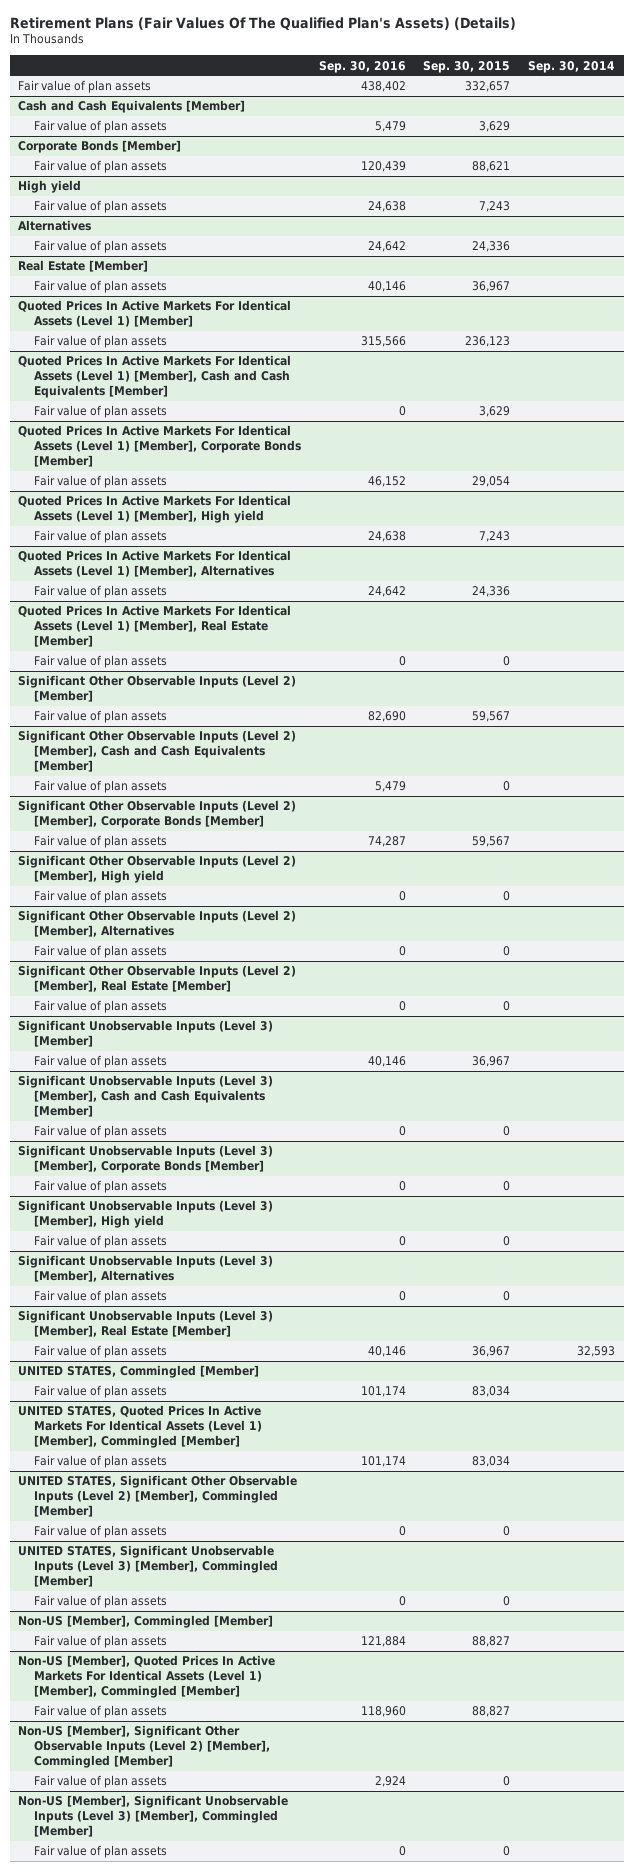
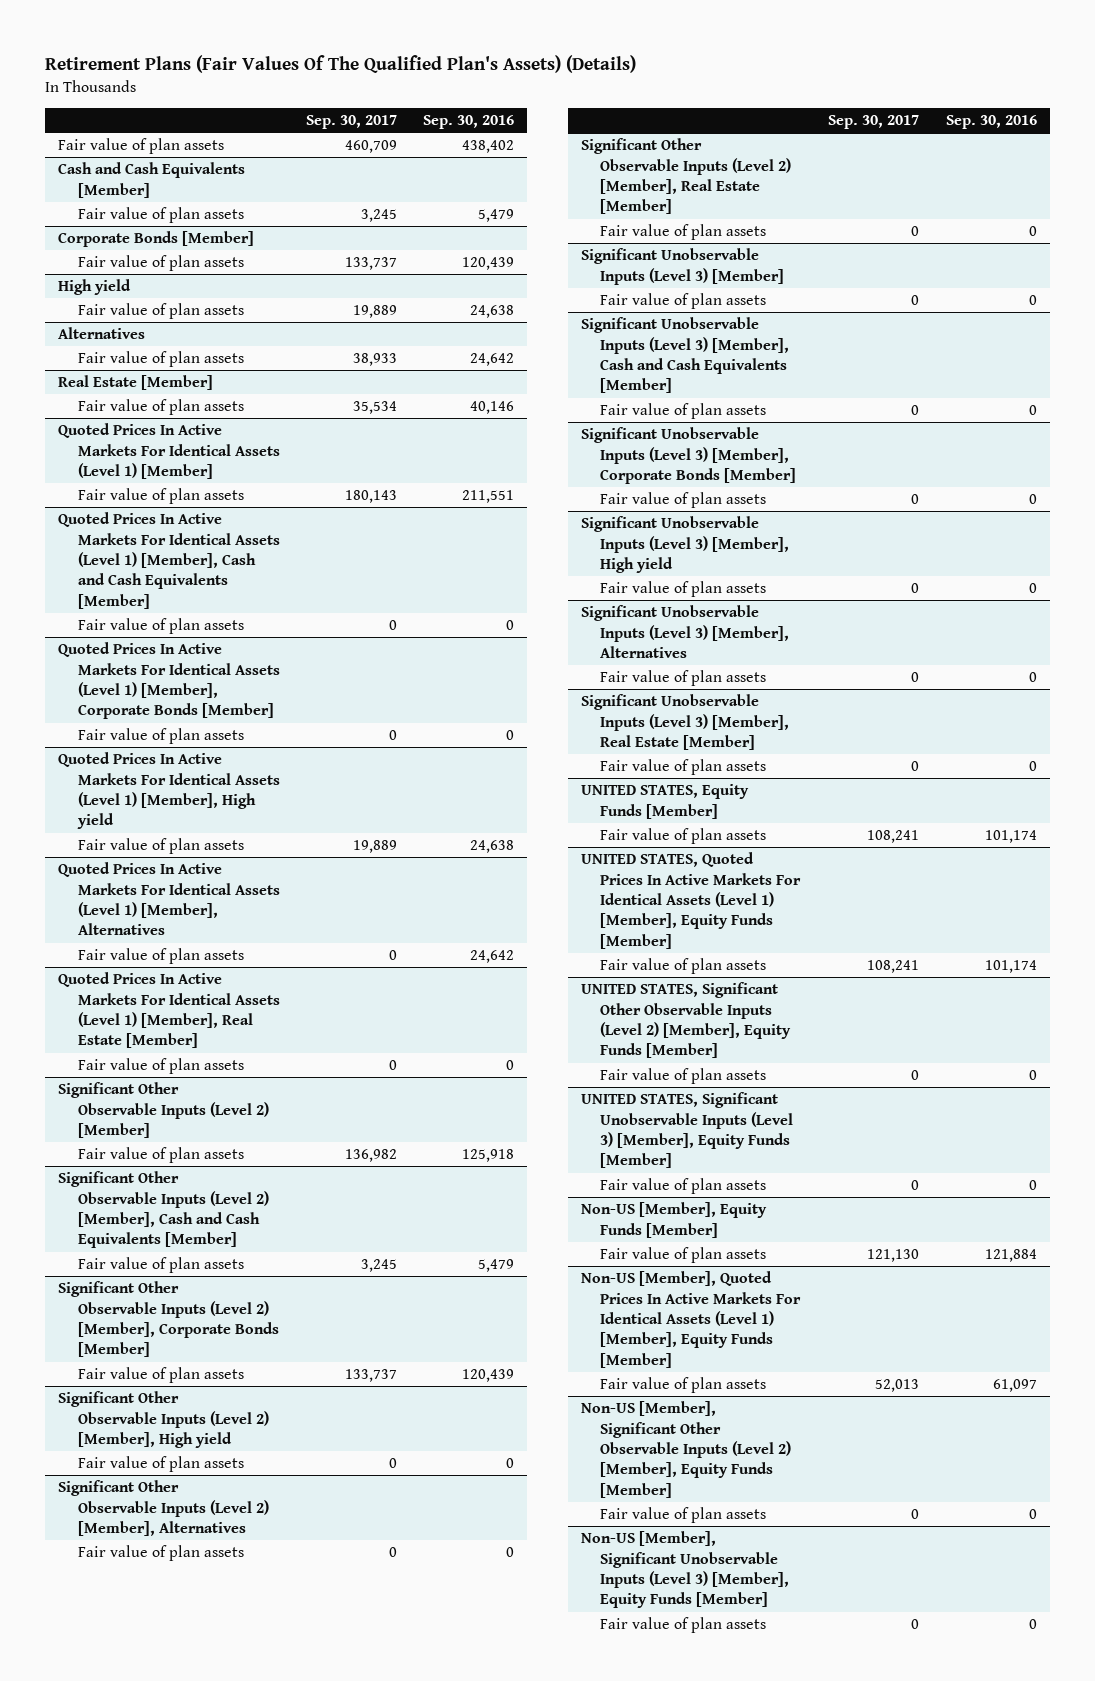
- | Sep. 30, 2016 | Sep. 30, 2015 | Sep. 30, 2014
+ | Sep. 30, 2017 | Sep. 30, 2016
@ Quoted Prices In Active Markets For Identical Assets (Level 1) [Member]
- Fair value of plan assets | 315,566 | 236,123 |
+ Fair value of plan assets | 180,143 | 211,551
@ Quoted Prices In Active Markets For Identical Assets (Level 1) [Member], Corporate Bonds [Member]
- Fair value of plan assets | 46,152 | 29,054 |
+ Fair value of plan assets | 0 | 0
@ Significant Other Observable Inputs (Level 2) [Member]
- Fair value of plan assets | 82,690 | 59,567 |
+ Fair value of plan assets | 136,982 | 125,918
@ Significant Other Observable Inputs (Level 2) [Member], Corporate Bonds [Member]
- Fair value of plan assets | 74,287 | 59,567 |
+ Fair value of plan assets | 133,737 | 120,439
@ Significant Unobservable Inputs (Level 3) [Member]
- Fair value of plan assets | 40,146 | 36,967 |
+ Fair value of plan assets | 0 | 0
@ Significant Unobservable Inputs (Level 3) [Member], Real Estate [Member]
- Fair value of plan assets | 40,146 | 36,967 | 32,593
- UNITED STATES, Commingled [Member]
@ Significant Unobservable Inputs (Level 3) [Member], Real Estate [Member]
+ Fair value of plan assets | 0 | 0
+ UNITED STATES, Equity Funds [Member]
- UNITED STATES, Quoted Prices In Active Markets For Identical Assets (Level 1) [Member], Commingled [Member]
+ UNITED STATES, Quoted Prices In Active Markets For Identical Assets (Level 1) [Member], Equity Funds [Member]
- UNITED STATES, Significant Other Observable Inputs (Level 2) [Member], Commingled [Member]
+ UNITED STATES, Significant Other Observable Inputs (Level 2) [Member], Equity Funds [Member]
- UNITED STATES, Significant Unobservable Inputs (Level 3) [Member], Commingled [Member]
+ UNITED STATES, Significant Unobservable Inputs (Level 3) [Member], Equity Funds [Member]
- Non-US [Member], Commingled [Member]
+ Non-US [Member], Equity Funds [Member]
- Non-US [Member], Quoted Prices In Active Markets For Identical Assets (Level 1) [Member], Commingled [Member]
- Fair value of plan assets | 118,960 | 88,827 |
- Non-US [Member], Significant Other Observable Inputs (Level 2) [Member], Commingled [Member]
- Fair value of plan assets | 2,924 | 0 |
- Non-US [Member], Significant Unobservable Inputs (Level 3) [Member], Commingled [Member]
+ Non-US [Member], Quoted Prices In Active Markets For Identical Assets (Level 1) [Member], Equity Funds [Member]
+ Fair value of plan assets | 52,013 | 61,097
+ Non-US [Member], Significant Other Observable Inputs (Level 2) [Member], Equity Funds [Member]
+ Non-US [Member], Significant Unobservable Inputs (Level 3) [Member], Equity Funds [Member]
+ Fair value of plan assets | 0 | 0

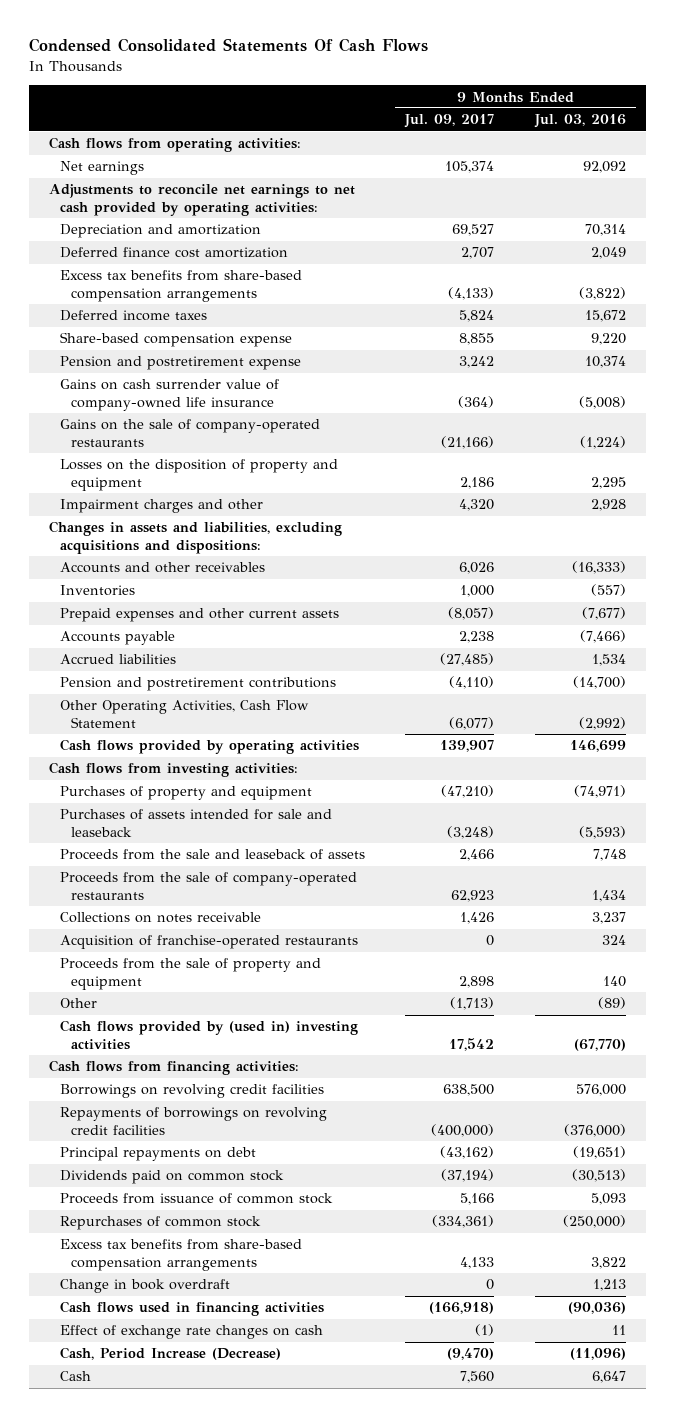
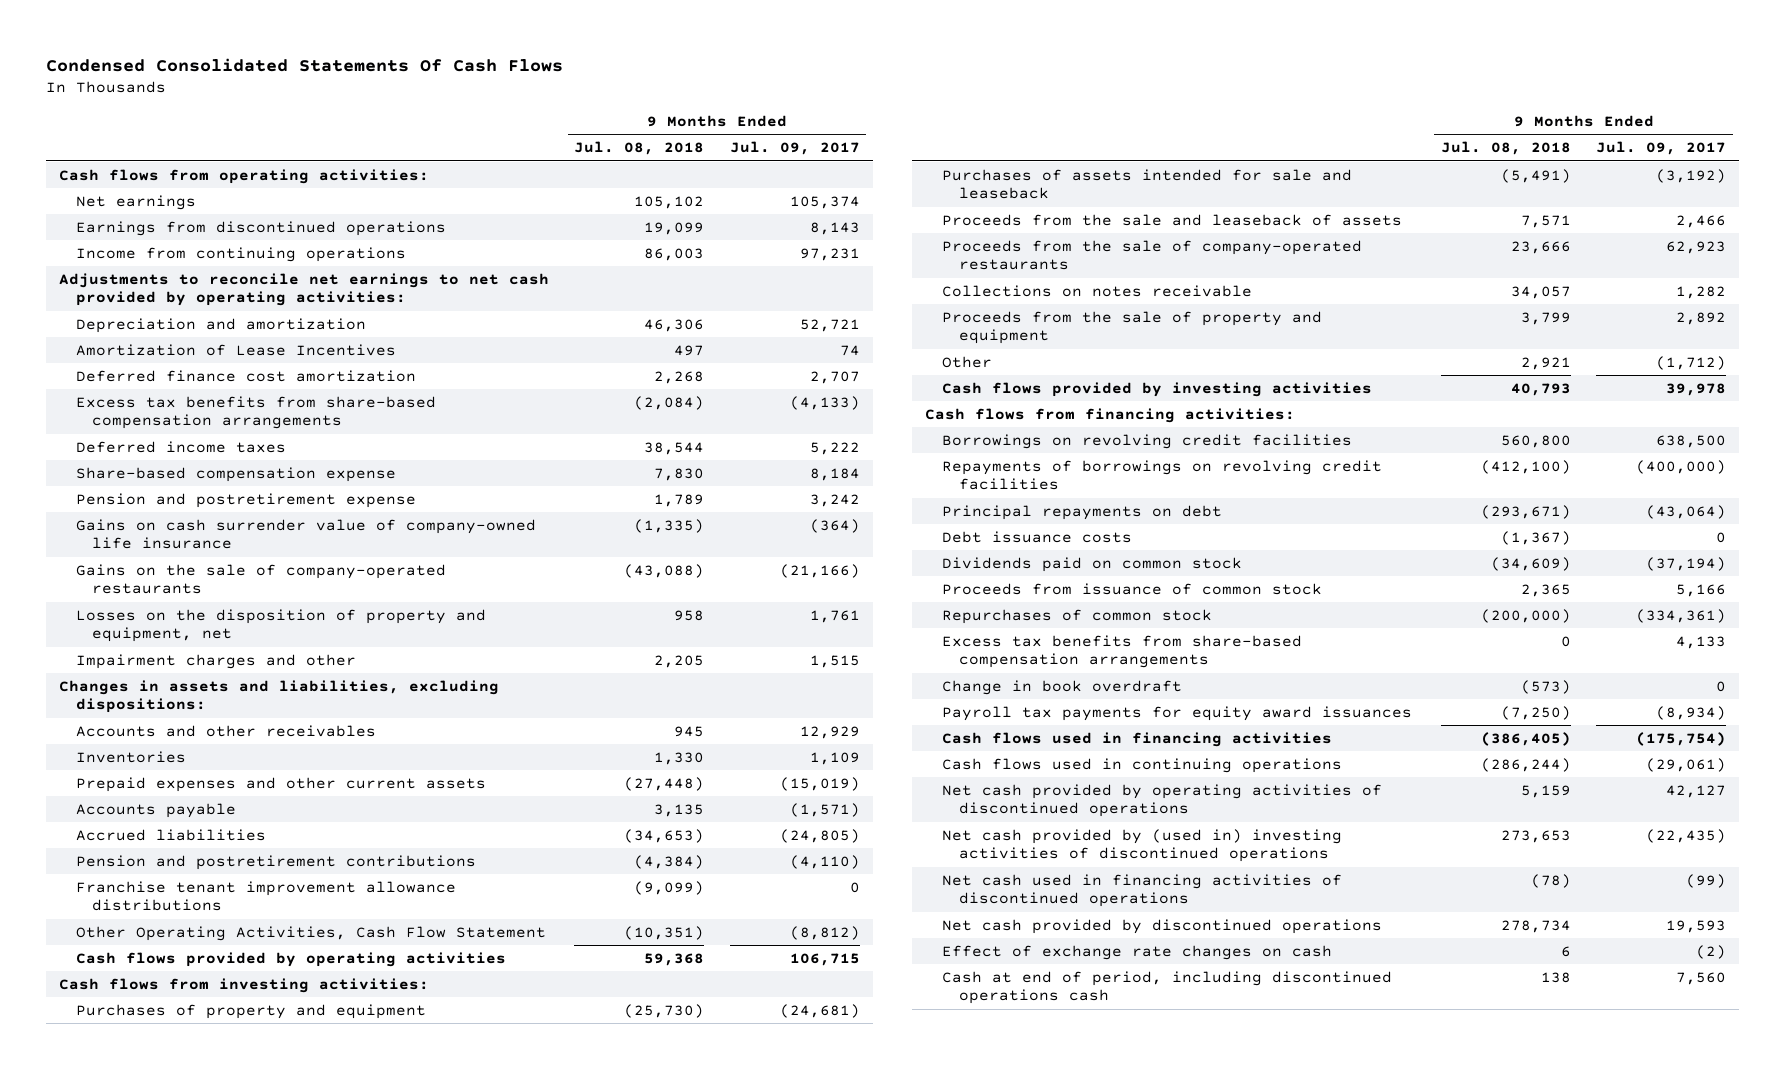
- | 9 Months Ended Jul. 09, 2017 | 9 Months Ended Jul. 03, 2016
+ | 9 Months Ended Jul. 08, 2018 | 9 Months Ended Jul. 09, 2017
+ Earnings from discontinued operations | 19,099 | 8,143
+ Income from continuing operations | 86,003 | 97,231
- Depreciation and amortization | 69,527 | 70,314
+ Depreciation and amortization | 46,306 | 52,721
+ Amortization of Lease Incentives | 497 | 74
- Deferred income taxes | 5,824 | 15,672
- Share-based compensation expense | 8,855 | 9,220
+ Deferred income taxes | 38,544 | 5,222
+ Share-based compensation expense | 7,830 | 8,184
- Losses on the disposition of property and equipment | 2,186 | 2,295
- Impairment charges and other | 4,320 | 2,928
- Changes in assets and liabilities, excluding acquisitions and dispositions:
- Accounts and other receivables | 6,026 | (16,333)
- Inventories | 1,000 | (557)
- Prepaid expenses and other current assets | (8,057) | (7,677)
- Accounts payable | 2,238 | (7,466)
- Accrued liabilities | (27,485) | 1,534
+ Losses on the disposition of property and equipment, net | 958 | 1,761
+ Impairment charges and other | 2,205 | 1,515
+ Changes in assets and liabilities, excluding dispositions:
+ Accounts and other receivables | 945 | 12,929
+ Inventories | 1,330 | 1,109
+ Prepaid expenses and other current assets | (27,448) | (15,019)
+ Accounts payable | 3,135 | (1,571)
+ Accrued liabilities | (34,653) | (24,805)
- Other Operating Activities, Cash Flow Statement | (6,077) | (2,992)
- Cash flows provided by operating activities | 139,907 | 146,699
+ Franchise tenant improvement allowance distributions | (9,099) | 0
+ Other Operating Activities, Cash Flow Statement | (10,351) | (8,812)
+ Cash flows provided by operating activities | 59,368 | 106,715
- Purchases of property and equipment | (47,210) | (74,971)
- Purchases of assets intended for sale and leaseback | (3,248) | (5,593)
+ Purchases of property and equipment | (25,730) | (24,681)
+ Purchases of assets intended for sale and leaseback | (5,491) | (3,192)
- Collections on notes receivable | 1,426 | 3,237
- Acquisition of franchise-operated restaurants | 0 | 324
- Proceeds from the sale of property and equipment | 2,898 | 140
- Other | (1,713) | (89)
- Cash flows provided by (used in) investing activities | 17,542 | (67,770)
+ Collections on notes receivable | 34,057 | 1,282
+ Proceeds from the sale of property and equipment | 3,799 | 2,892
+ Other | 2,921 | (1,712)
+ Cash flows provided by investing activities | 40,793 | 39,978
- Principal repayments on debt | (43,162) | (19,651)
+ Principal repayments on debt | (293,671) | (43,064)
+ Debt issuance costs | (1,367) | 0
- Cash flows used in financing activities | (166,918) | (90,036)
- Effect of exchange rate changes on cash | (1) | 11
- Cash, Period Increase (Decrease) | (9,470) | (11,096)
- Cash | 7,560 | 6,647
+ Payroll tax payments for equity award issuances | (7,250) | (8,934)
+ Cash flows used in financing activities | (386,405) | (175,754)
+ Cash flows used in continuing operations | (286,244) | (29,061)
+ Net cash provided by operating activities of discontinued operations | 5,159 | 42,127
+ Net cash provided by (used in) investing activities of discontinued operations | 273,653 | (22,435)
+ Net cash used in financing activities of discontinued operations | (78) | (99)
+ Net cash provided by discontinued operations | 278,734 | 19,593
+ Effect of exchange rate changes on cash | 6 | (2)
+ Cash at end of period, including discontinued operations cash | 138 | 7,560

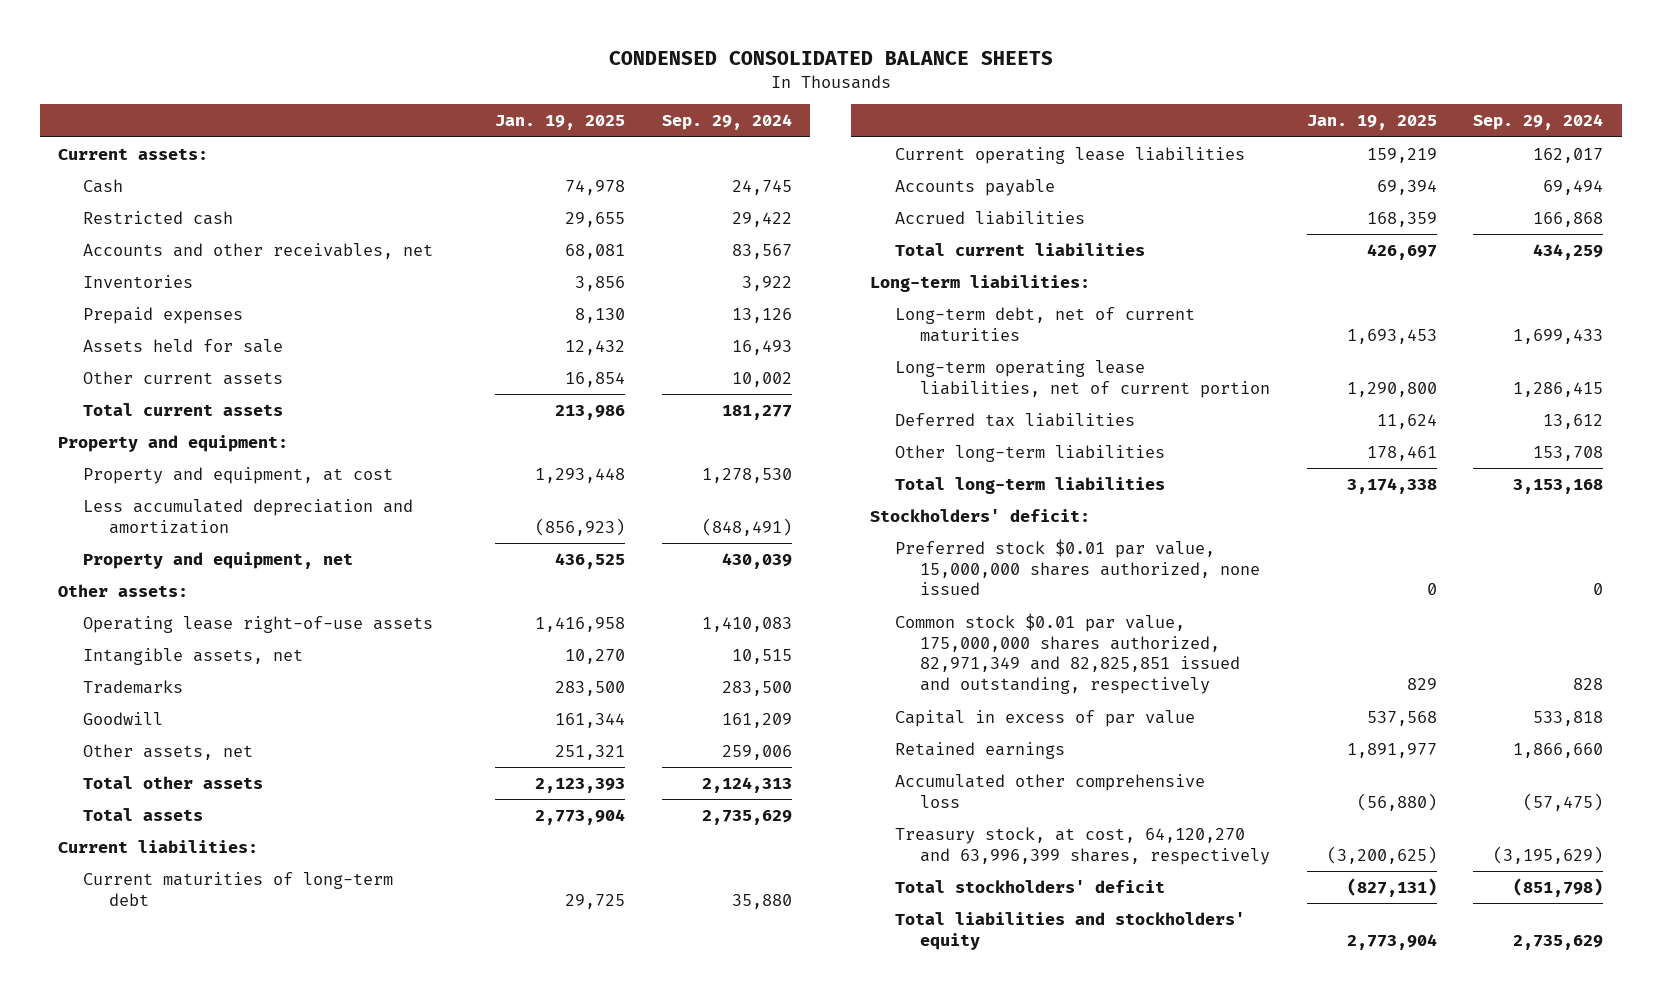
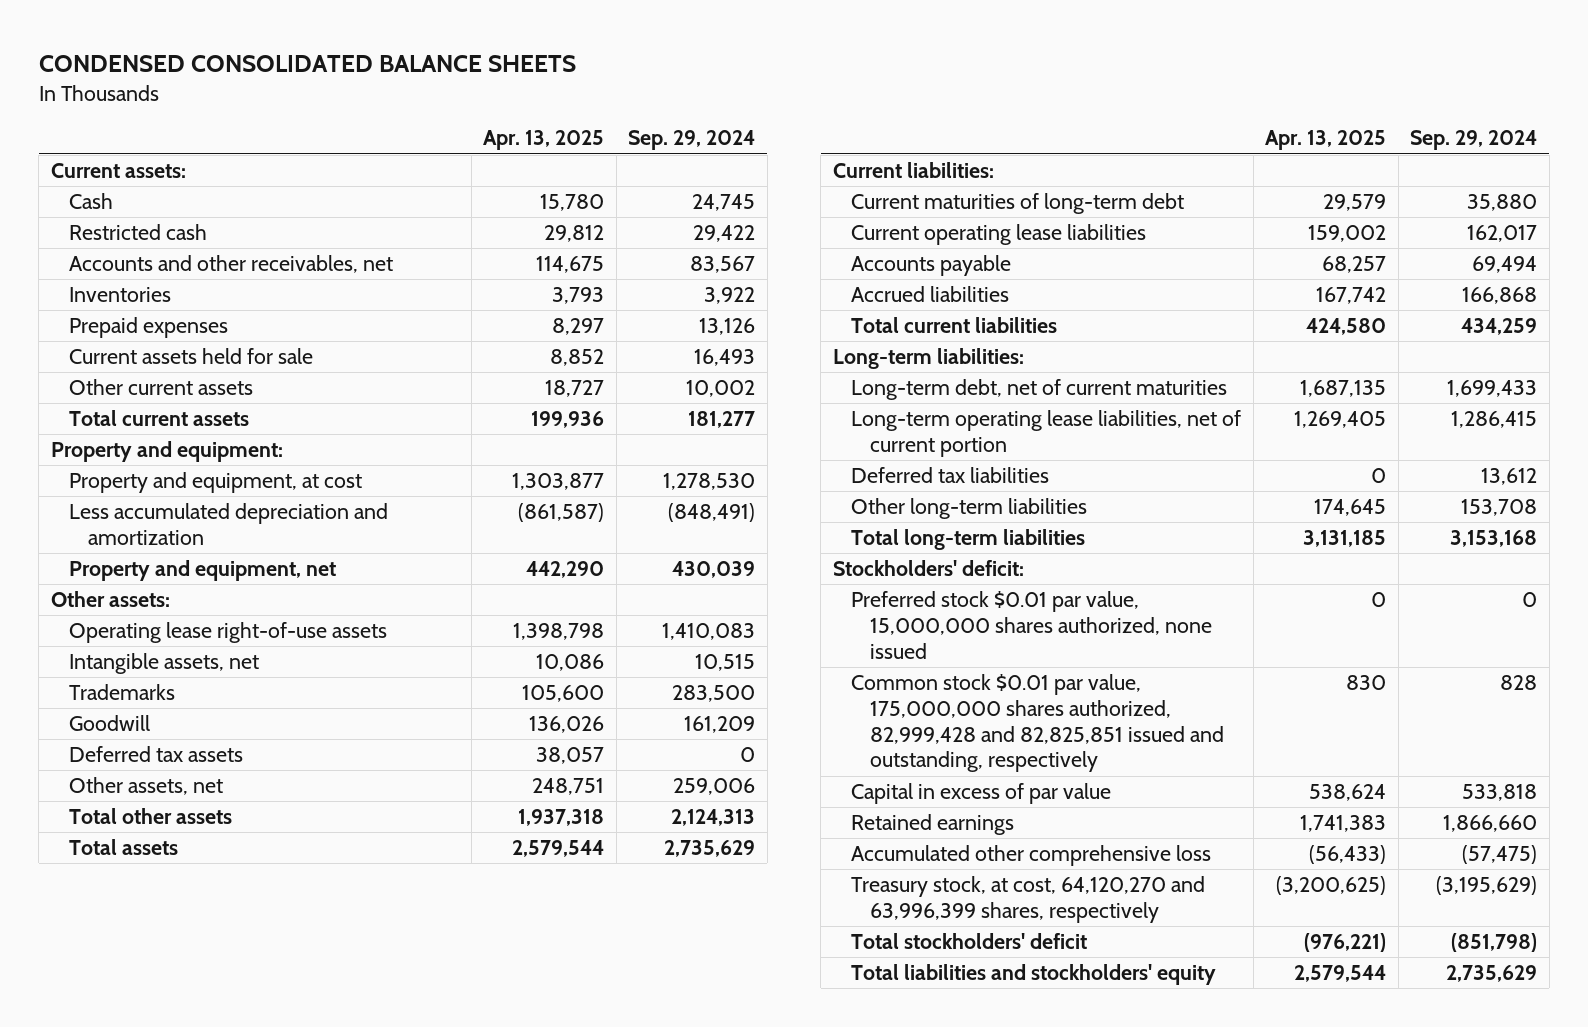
- | Jan. 19, 2025 | Sep. 29, 2024
+ | Apr. 13, 2025 | Sep. 29, 2024
- Assets held for sale | 12,432 | 16,493
+ Current assets held for sale | 8,852 | 16,493
+ Deferred tax assets | 38,057 | 0
- Common stock $0.01 par value, 175,000,000 shares authorized, 82,971,349 and 82,825,851 issued and outstanding, respectively | 829 | 828
+ Common stock $0.01 par value, 175,000,000 shares authorized, 82,999,428 and 82,825,851 issued and outstanding, respectively | 830 | 828

